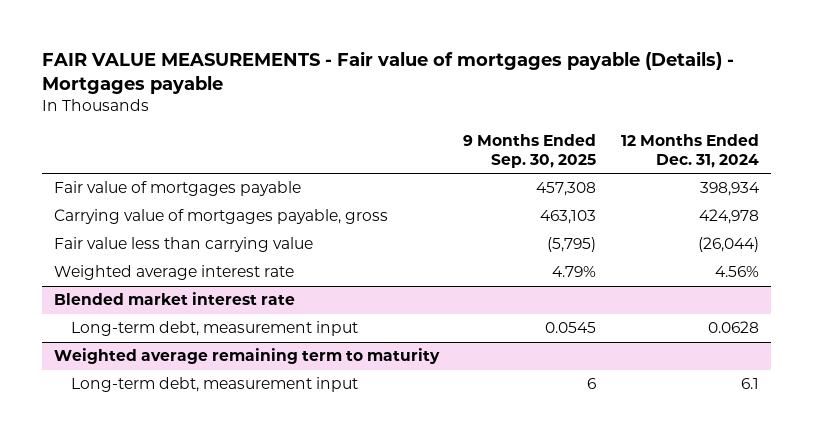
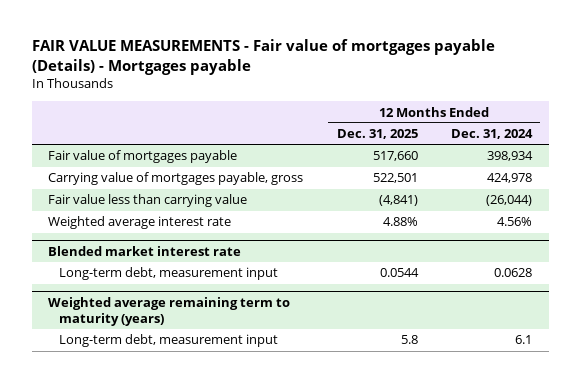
- | 9 Months Ended Sep. 30, 2025 | 12 Months Ended Dec. 31, 2024
+ | 12 Months Ended Dec. 31, 2025 | 12 Months Ended Dec. 31, 2024
- Weighted average remaining term to maturity
+ Weighted average remaining term to maturity (years)

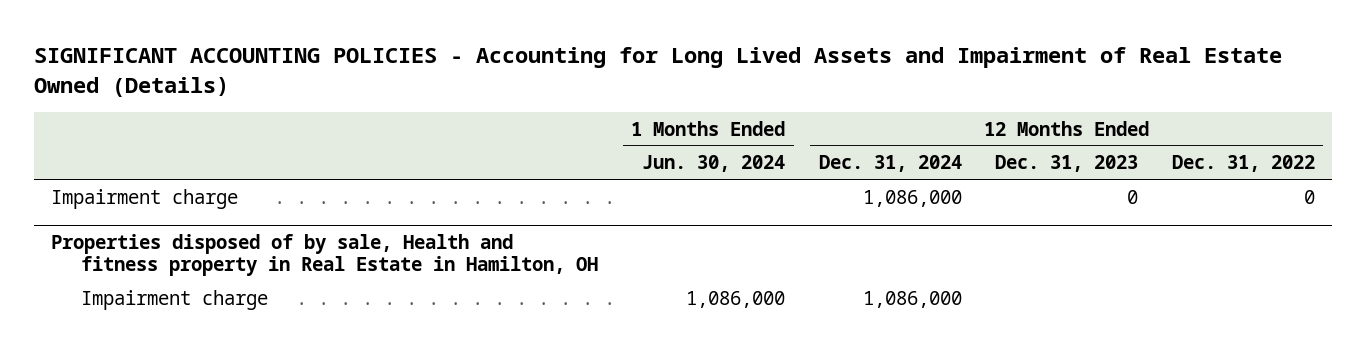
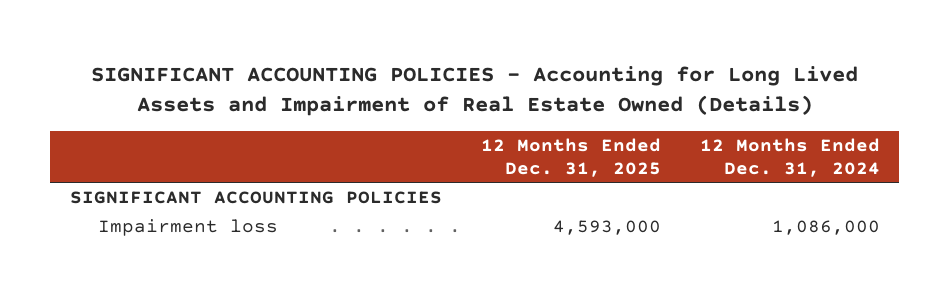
- | 1 Months Ended Jun. 30, 2024 | 12 Months Ended Dec. 31, 2024 | 12 Months Ended Dec. 31, 2023 | 12 Months Ended Dec. 31, 2022
+ | 12 Months Ended Dec. 31, 2025 | 12 Months Ended Dec. 31, 2024
- Impairment charge | | 1,086,000 | 0 | 0
- Properties disposed of by sale, Health and fitness property in Real Estate in Hamilton, OH
- Impairment charge | 1,086,000 | 1,086,000 | |
+ SIGNIFICANT ACCOUNTING POLICIES
+ Impairment loss | 4,593,000 | 1,086,000

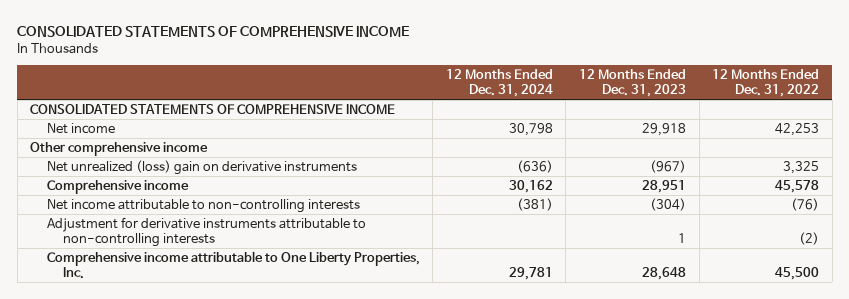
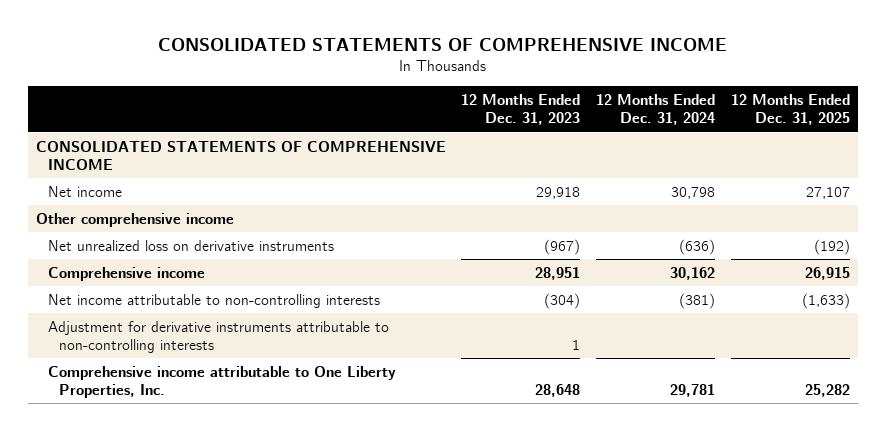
- | 12 Months Ended Dec. 31, 2024 | 12 Months Ended Dec. 31, 2023 | 12 Months Ended Dec. 31, 2022
+ | 12 Months Ended Dec. 31, 2023 | 12 Months Ended Dec. 31, 2024 | 12 Months Ended Dec. 31, 2025
- Net unrealized (loss) gain on derivative instruments | (636) | (967) | 3,325
+ Net unrealized loss on derivative instruments | (967) | (636) | (192)

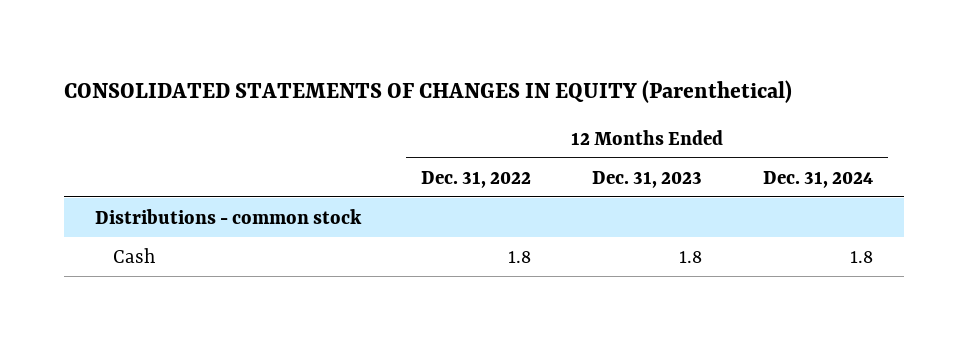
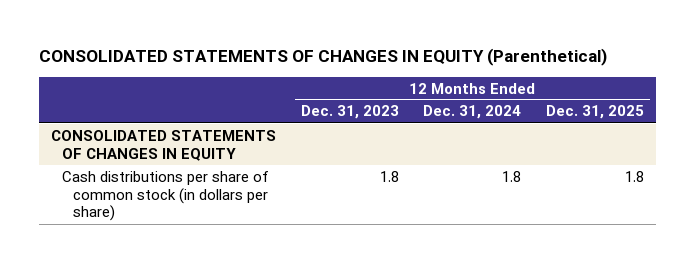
- | 12 Months Ended Dec. 31, 2022 | 12 Months Ended Dec. 31, 2023 | 12 Months Ended Dec. 31, 2024
+ | 12 Months Ended Dec. 31, 2023 | 12 Months Ended Dec. 31, 2024 | 12 Months Ended Dec. 31, 2025
- Distributions - common stock
- Cash | 1.8 | 1.8 | 1.8
+ CONSOLIDATED STATEMENTS OF CHANGES IN EQUITY
+ Cash distributions per share of common stock (in dollars per share) | 1.8 | 1.8 | 1.8

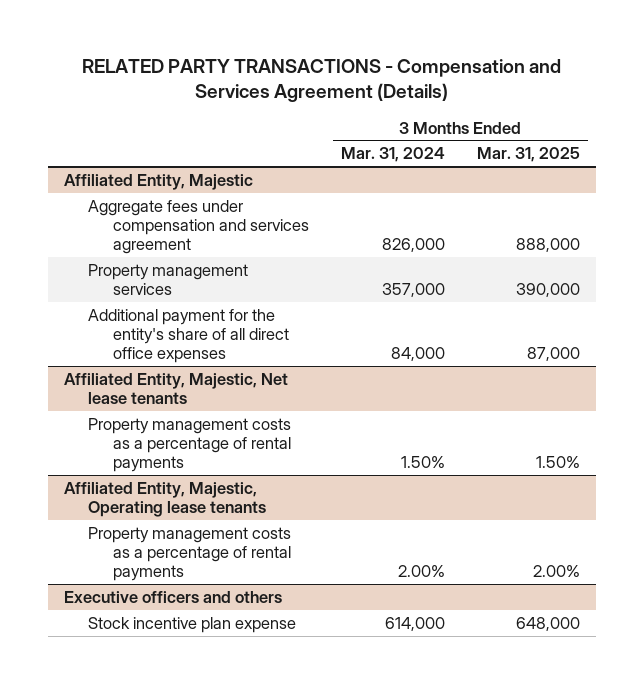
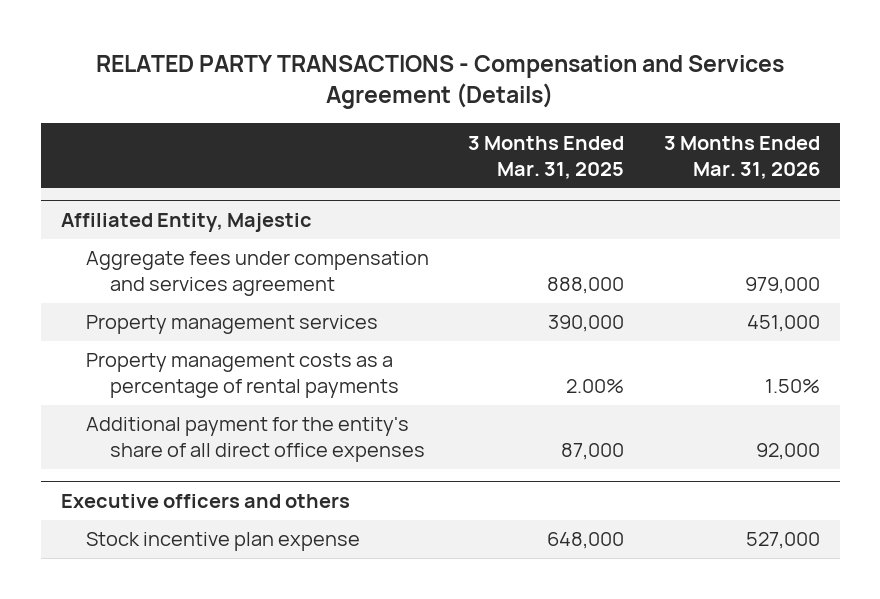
- | 3 Months Ended Mar. 31, 2024 | 3 Months Ended Mar. 31, 2025
+ | 3 Months Ended Mar. 31, 2025 | 3 Months Ended Mar. 31, 2026
- Affiliated Entity, Majestic, Net lease tenants
- Property management costs as a percentage of rental payments | 1.50% | 1.50%
- Affiliated Entity, Majestic, Operating lease tenants
@ Affiliated Entity, Majestic
moved down: Additional payment for the entity's share of all direct office expenses | 87,000 | 92,000

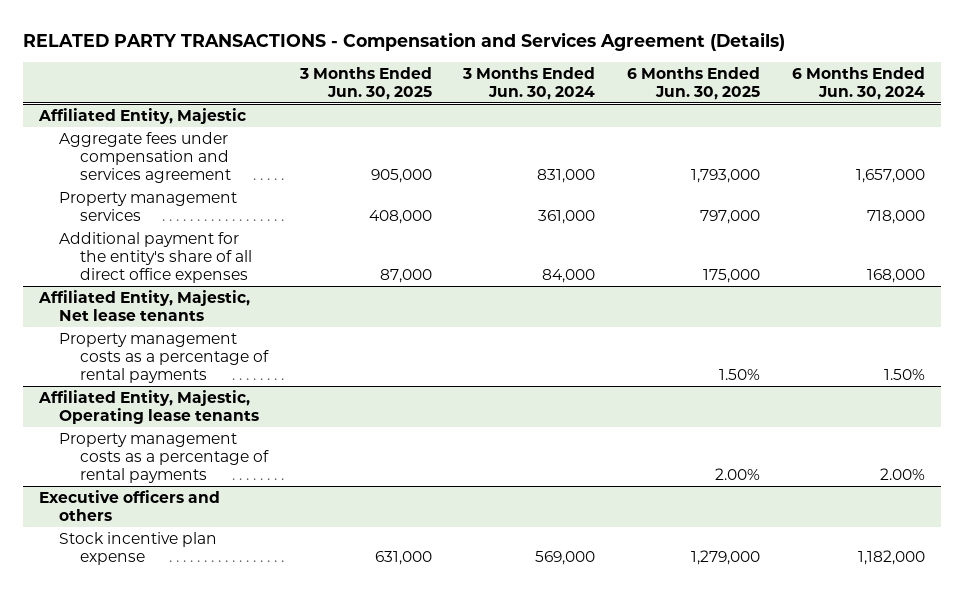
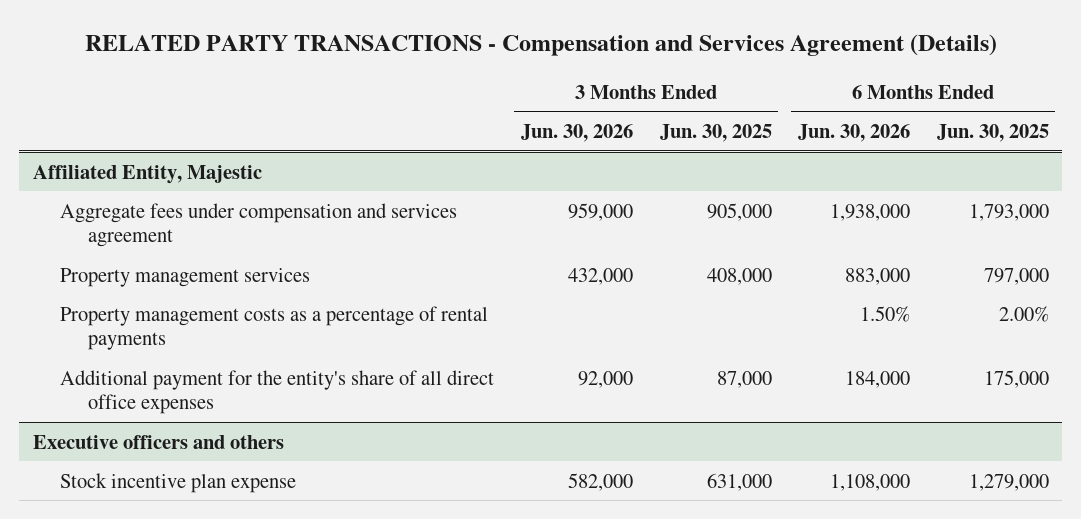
- | 3 Months Ended Jun. 30, 2025 | 3 Months Ended Jun. 30, 2024 | 6 Months Ended Jun. 30, 2025 | 6 Months Ended Jun. 30, 2024
+ | 3 Months Ended Jun. 30, 2026 | 3 Months Ended Jun. 30, 2025 | 6 Months Ended Jun. 30, 2026 | 6 Months Ended Jun. 30, 2025
- Affiliated Entity, Majestic, Net lease tenants
- Property management costs as a percentage of rental payments | | | 1.50% | 1.50%
- Affiliated Entity, Majestic, Operating lease tenants
@ Affiliated Entity, Majestic
moved down: Additional payment for the entity's share of all direct office expenses | 92,000 | 87,000 | 184,000 | 175,000

